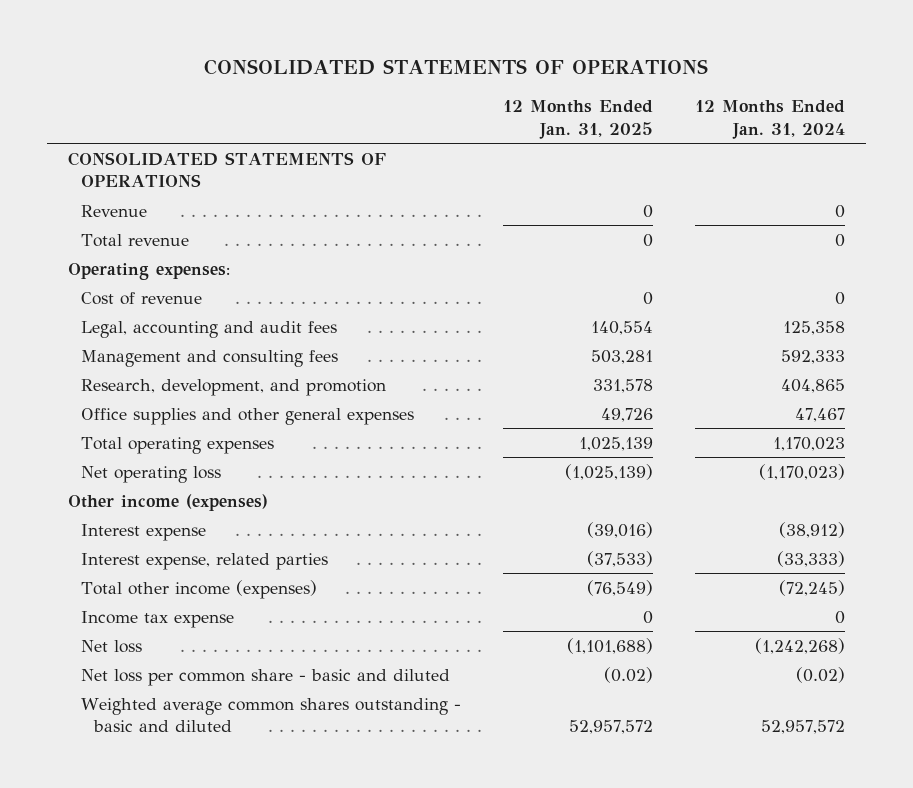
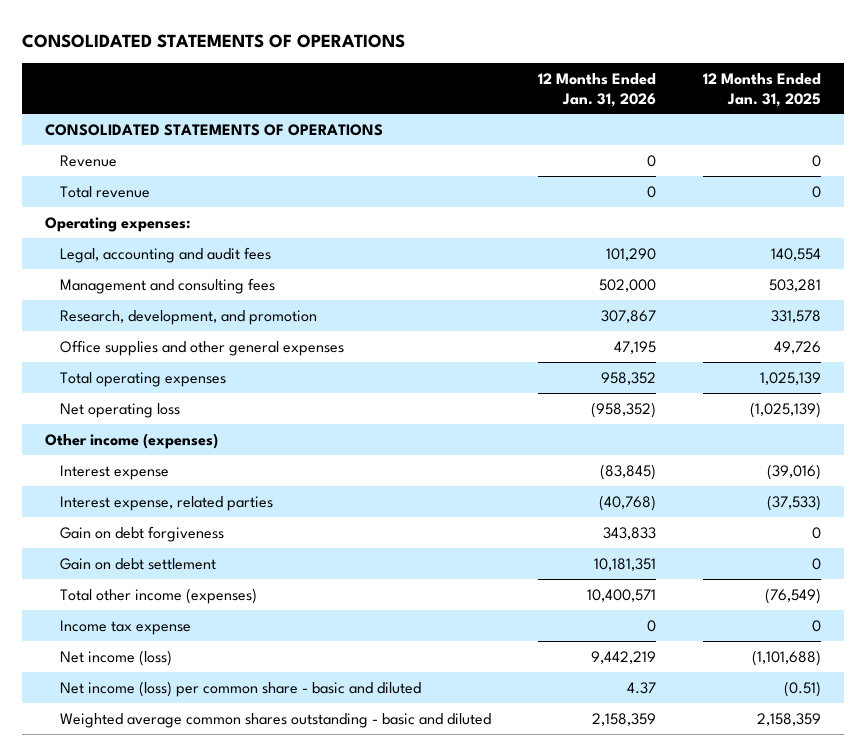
- | 12 Months Ended Jan. 31, 2025 | 12 Months Ended Jan. 31, 2024
+ | 12 Months Ended Jan. 31, 2026 | 12 Months Ended Jan. 31, 2025
- Cost of revenue | 0 | 0
+ Gain on debt forgiveness | 343,833 | 0
+ Gain on debt settlement | 10,181,351 | 0
- Net loss | (1,101,688) | (1,242,268)
- Net loss per common share - basic and diluted | (0.02) | (0.02)
- Weighted average common shares outstanding - basic and diluted | 52,957,572 | 52,957,572
+ Net income (loss) | 9,442,219 | (1,101,688)
+ Net income (loss) per common share - basic and diluted | 4.37 | (0.51)
+ Weighted average common shares outstanding - basic and diluted | 2,158,359 | 2,158,359

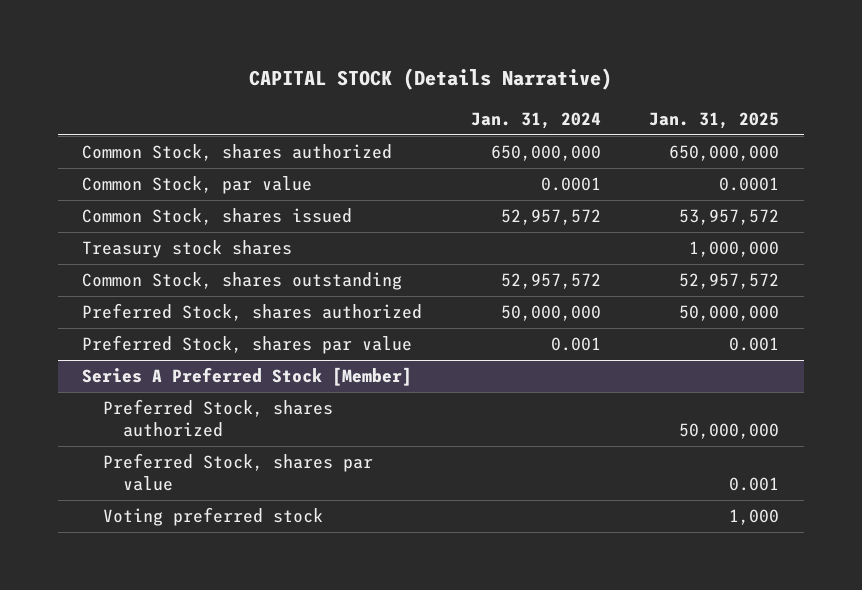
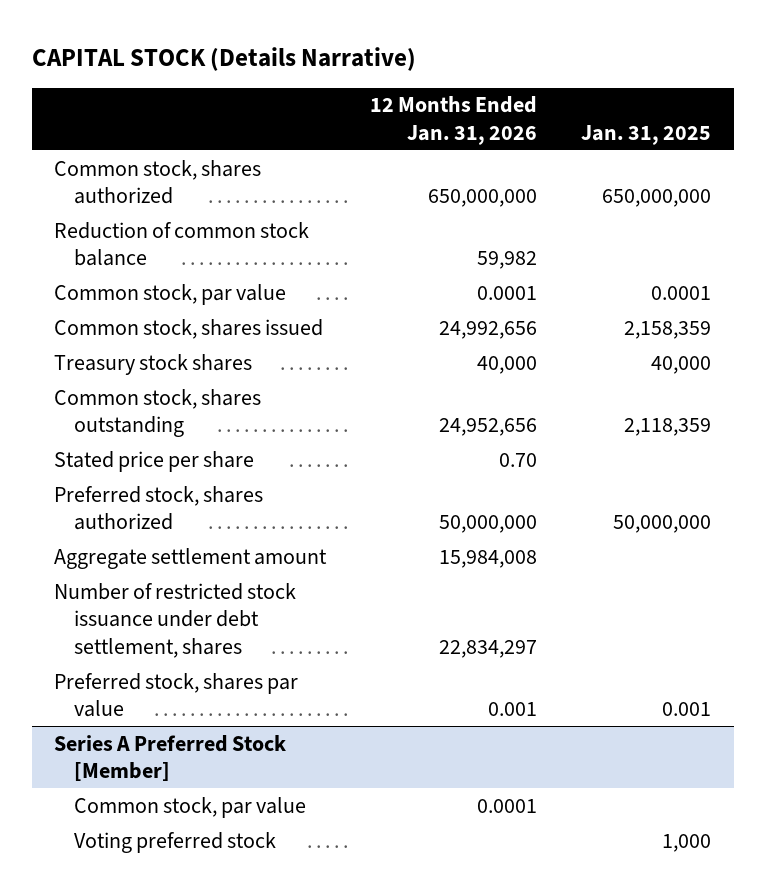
- | Jan. 31, 2024 | Jan. 31, 2025
+ | 12 Months Ended Jan. 31, 2026 | Jan. 31, 2025
- Common Stock, shares authorized | 650,000,000 | 650,000,000
- Common Stock, par value | 0.0001 | 0.0001
- Common Stock, shares issued | 52,957,572 | 53,957,572
- Treasury stock shares | | 1,000,000
- Common Stock, shares outstanding | 52,957,572 | 52,957,572
- Preferred Stock, shares authorized | 50,000,000 | 50,000,000
- Preferred Stock, shares par value | 0.001 | 0.001
+ Common stock, shares authorized | 650,000,000 | 650,000,000
+ Reduction of common stock balance | 59,982 |
+ Common stock, par value | 0.0001 | 0.0001
+ Common stock, shares issued | 24,992,656 | 2,158,359
+ Treasury stock shares | 40,000 | 40,000
+ Common stock, shares outstanding | 24,952,656 | 2,118,359
+ Stated price per share | 0.70 |
+ Preferred stock, shares authorized | 50,000,000 | 50,000,000
+ Aggregate settlement amount | 15,984,008 |
+ Number of restricted stock issuance under debt settlement, shares | 22,834,297 |
+ Preferred stock, shares par value | 0.001 | 0.001
@ Series A Preferred Stock [Member]
- Preferred Stock, shares authorized | | 50,000,000
- Preferred Stock, shares par value | | 0.001
+ Common stock, par value | 0.0001 |

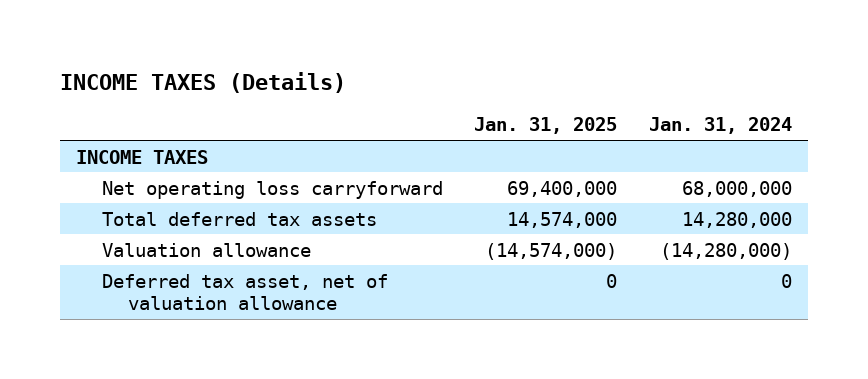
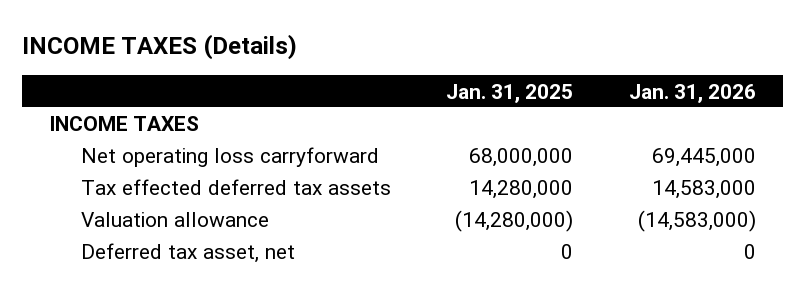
- | Jan. 31, 2025 | Jan. 31, 2024
+ | Jan. 31, 2025 | Jan. 31, 2026
- Net operating loss carryforward | 69,400,000 | 68,000,000
- Total deferred tax assets | 14,574,000 | 14,280,000
- Valuation allowance | (14,574,000) | (14,280,000)
- Deferred tax asset, net of valuation allowance | 0 | 0
+ Net operating loss carryforward | 68,000,000 | 69,445,000
+ Tax effected deferred tax assets | 14,280,000 | 14,583,000
+ Valuation allowance | (14,280,000) | (14,583,000)
+ Deferred tax asset, net | 0 | 0

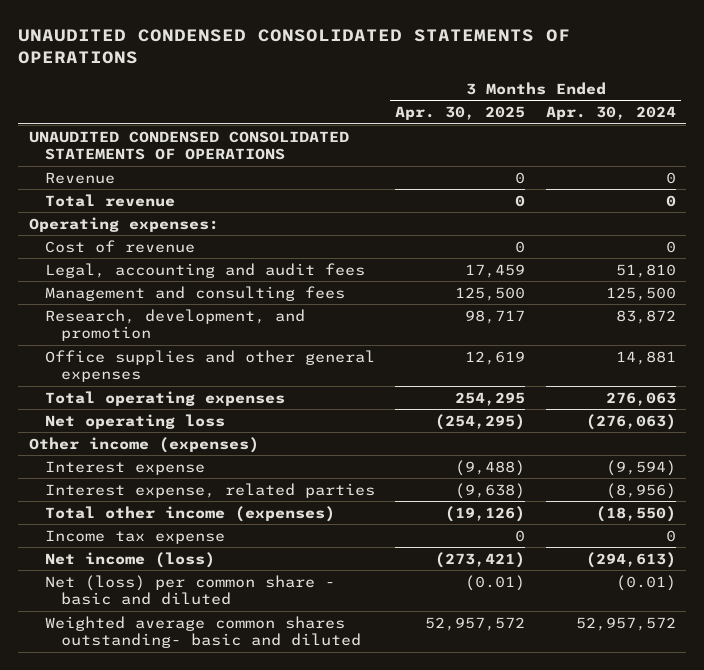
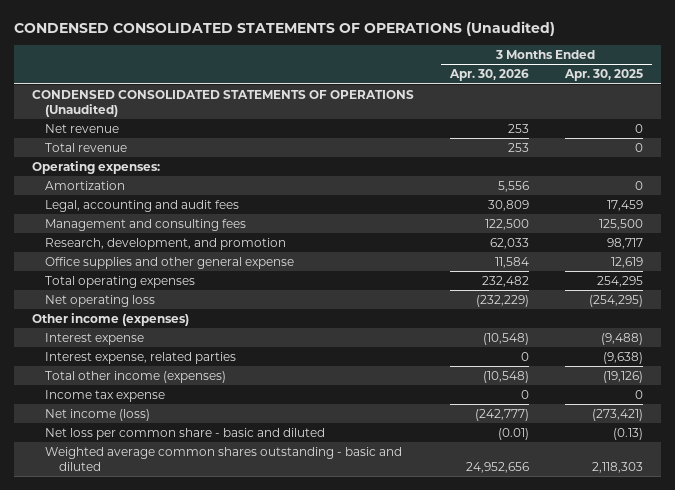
- UNAUDITED CONDENSED CONSOLIDATED STATEMENTS OF OPERATIONS
+ CONDENSED CONSOLIDATED STATEMENTS OF OPERATIONS (Unaudited)
- | 3 Months Ended Apr. 30, 2025 | 3 Months Ended Apr. 30, 2024
+ | 3 Months Ended Apr. 30, 2026 | 3 Months Ended Apr. 30, 2025
- UNAUDITED CONDENSED CONSOLIDATED STATEMENTS OF OPERATIONS
- Revenue | 0 | 0
+ CONDENSED CONSOLIDATED STATEMENTS OF OPERATIONS (Unaudited)
+ Net revenue | 253 | 0
- Cost of revenue | 0 | 0
+ Amortization | 5,556 | 0
- Office supplies and other general expenses | 12,619 | 14,881
+ Office supplies and other general expense | 11,584 | 12,619
- Net (loss) per common share - basic and diluted | (0.01) | (0.01)
- Weighted average common shares outstanding- basic and diluted | 52,957,572 | 52,957,572
+ Net loss per common share - basic and diluted | (0.01) | (0.13)
+ Weighted average common shares outstanding - basic and diluted | 24,952,656 | 2,118,303

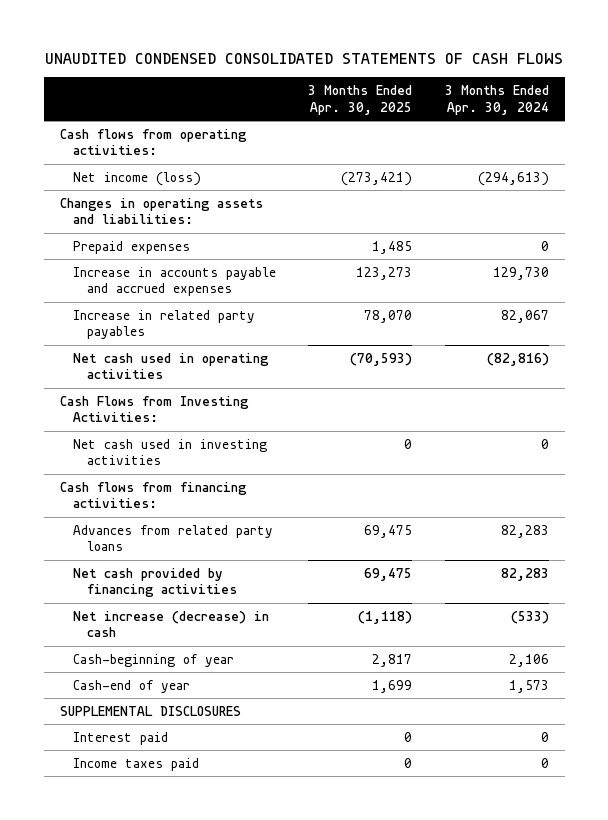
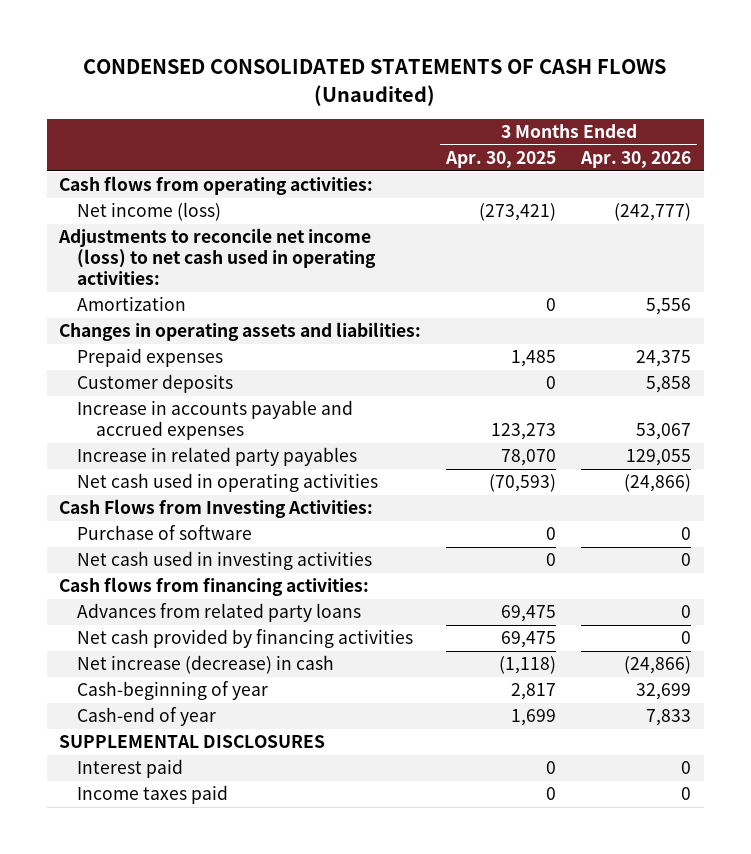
- UNAUDITED CONDENSED CONSOLIDATED STATEMENTS OF CASH FLOWS
+ CONDENSED CONSOLIDATED STATEMENTS OF CASH FLOWS (Unaudited)
- | 3 Months Ended Apr. 30, 2025 | 3 Months Ended Apr. 30, 2024
+ | 3 Months Ended Apr. 30, 2025 | 3 Months Ended Apr. 30, 2026
+ Adjustments to reconcile net income (loss) to net cash used in operating activities:
+ Amortization | 0 | 5,556
+ Customer deposits | 0 | 5,858
+ Purchase of software | 0 | 0

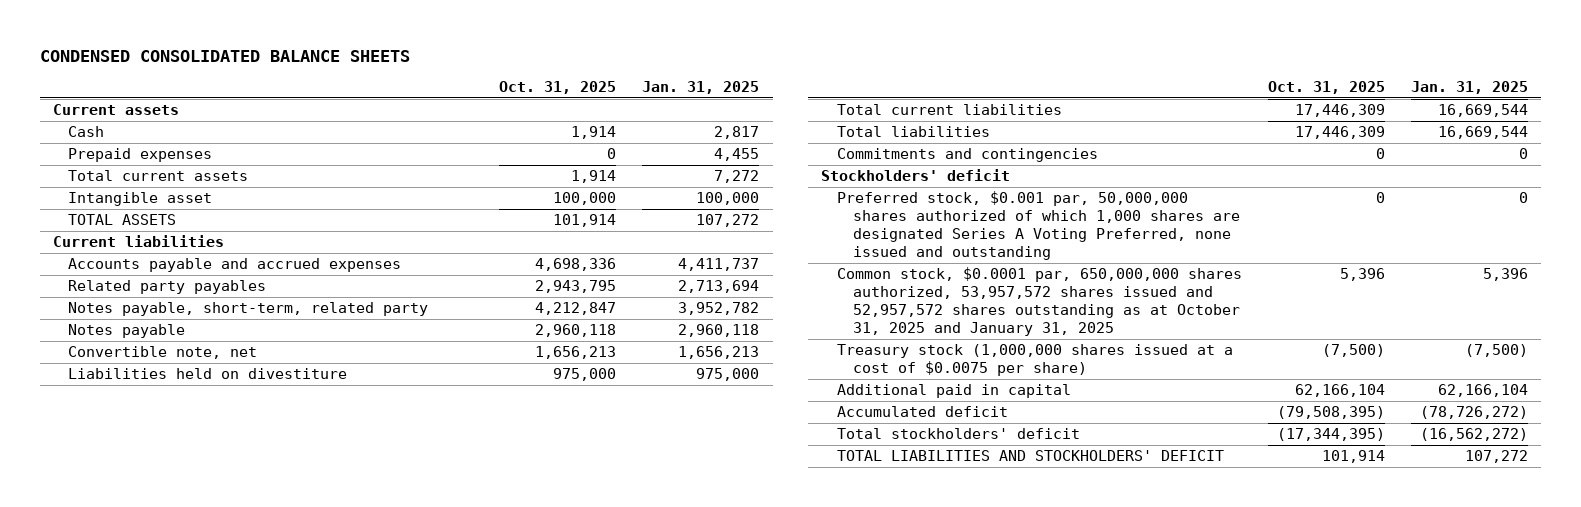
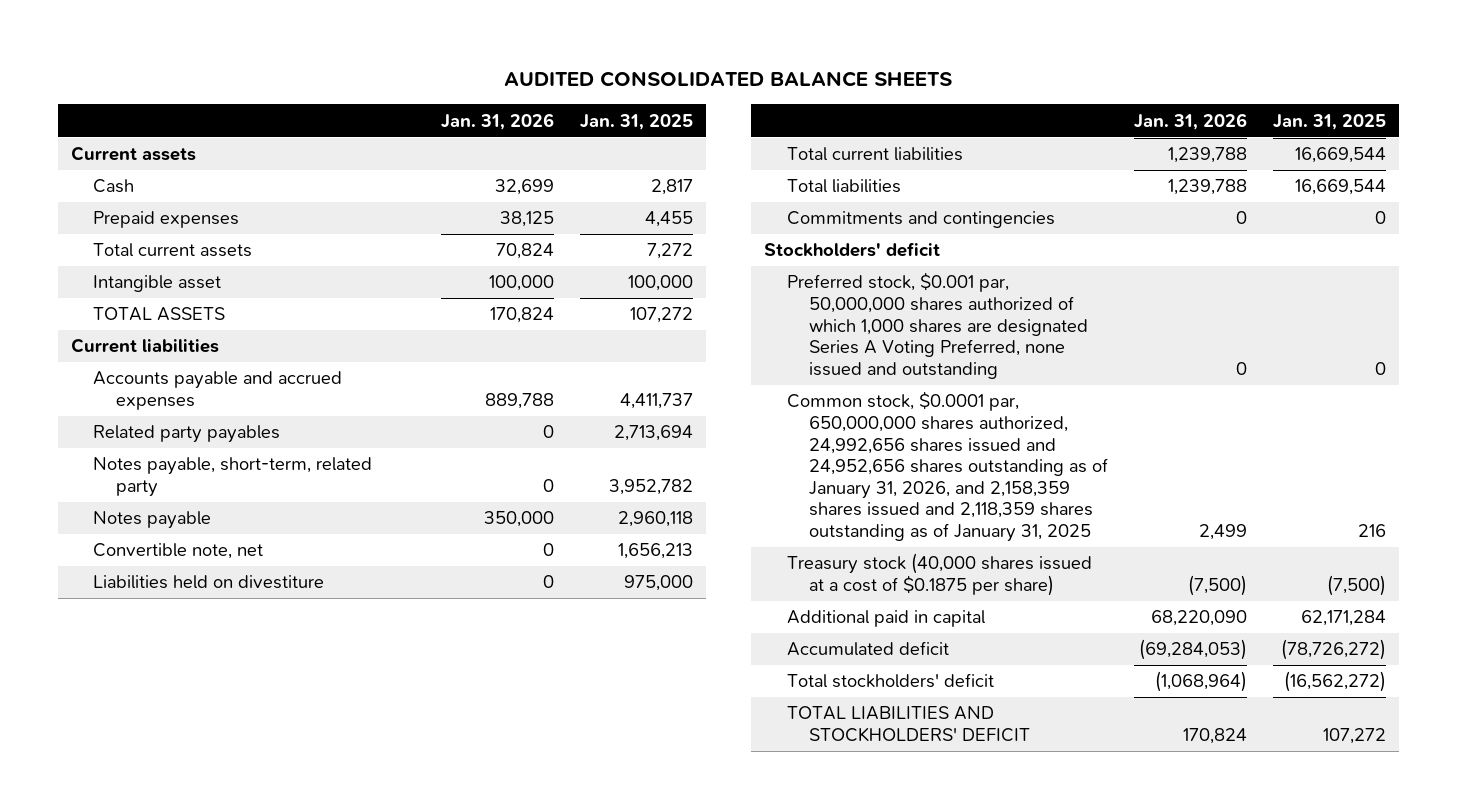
- CONDENSED CONSOLIDATED BALANCE SHEETS
+ AUDITED CONSOLIDATED BALANCE SHEETS
- | Oct. 31, 2025 | Jan. 31, 2025
+ | Jan. 31, 2026 | Jan. 31, 2025
- Common stock, $0.0001 par, 650,000,000 shares authorized, 53,957,572 shares issued and 52,957,572 shares outstanding as at October 31, 2025 and January 31, 2025 | 5,396 | 5,396
- Treasury stock (1,000,000 shares issued at a cost of $0.0075 per share) | (7,500) | (7,500)
- Additional paid in capital | 62,166,104 | 62,166,104
+ Common stock, $0.0001 par, 650,000,000 shares authorized, 24,992,656 shares issued and 24,952,656 shares outstanding as of January 31, 2026, and 2,158,359 shares issued and 2,118,359 shares outstanding as of January 31, 2025 | 2,499 | 216
+ Treasury stock (40,000 shares issued at a cost of $0.1875 per share) | (7,500) | (7,500)
+ Additional paid in capital | 68,220,090 | 62,171,284

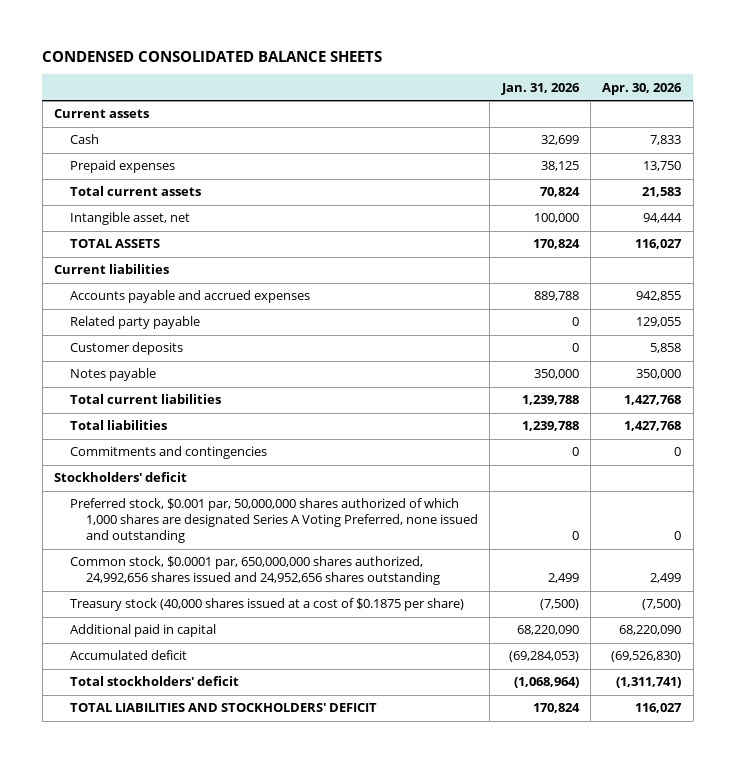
- AUDITED CONSOLIDATED BALANCE SHEETS
+ CONDENSED CONSOLIDATED BALANCE SHEETS
- | Jan. 31, 2026 | Jan. 31, 2025
+ | Jan. 31, 2026 | Apr. 30, 2026
- Intangible asset | 100,000 | 100,000
+ Intangible asset, net | 100,000 | 94,444
- Related party payables | 0 | 2,713,694
- Notes payable, short-term, related party | 0 | 3,952,782
+ Related party payable | 0 | 129,055
+ Customer deposits | 0 | 5,858
- Convertible note, net | 0 | 1,656,213
- Liabilities held on divestiture | 0 | 975,000
- Common stock, $0.0001 par, 650,000,000 shares authorized, 24,992,656 shares issued and 24,952,656 shares outstanding as of January 31, 2026, and 2,158,359 shares issued and 2,118,359 shares outstanding as of January 31, 2025 | 2,499 | 216
+ Common stock, $0.0001 par, 650,000,000 shares authorized, 24,992,656 shares issued and 24,952,656 shares outstanding | 2,499 | 2,499

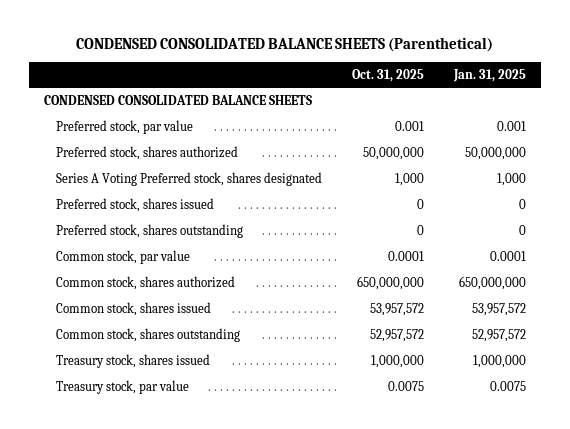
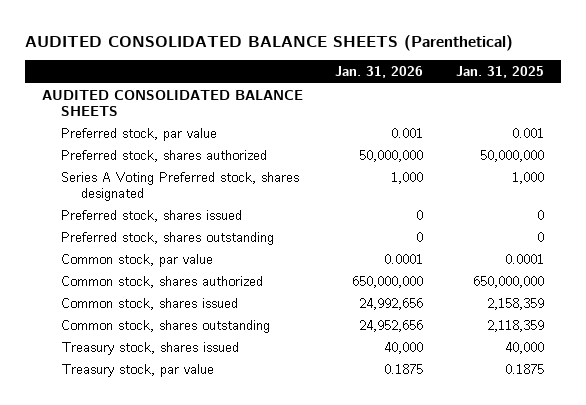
- CONDENSED CONSOLIDATED BALANCE SHEETS (Parenthetical)
+ AUDITED CONSOLIDATED BALANCE SHEETS (Parenthetical)
- | Oct. 31, 2025 | Jan. 31, 2025
+ | Jan. 31, 2026 | Jan. 31, 2025
- CONDENSED CONSOLIDATED BALANCE SHEETS
+ AUDITED CONSOLIDATED BALANCE SHEETS
- Common stock, shares issued | 53,957,572 | 53,957,572
- Common stock, shares outstanding | 52,957,572 | 52,957,572
- Treasury stock, shares issued | 1,000,000 | 1,000,000
- Treasury stock, par value | 0.0075 | 0.0075
+ Common stock, shares issued | 24,992,656 | 2,158,359
+ Common stock, shares outstanding | 24,952,656 | 2,118,359
+ Treasury stock, shares issued | 40,000 | 40,000
+ Treasury stock, par value | 0.1875 | 0.1875

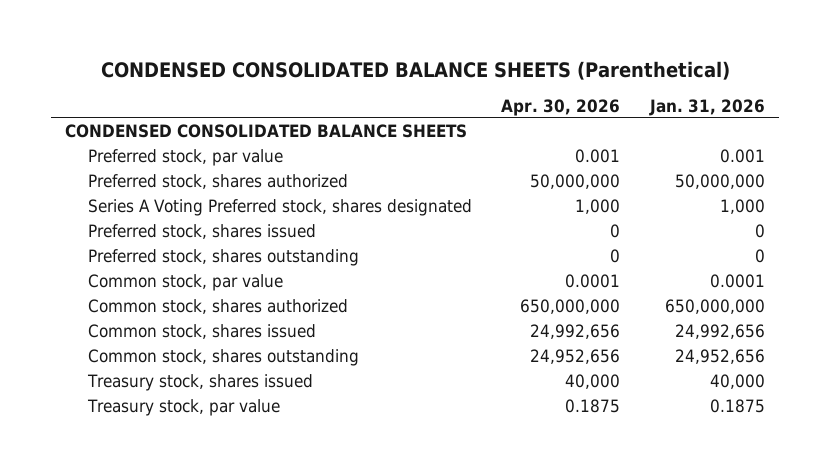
- AUDITED CONSOLIDATED BALANCE SHEETS (Parenthetical)
+ CONDENSED CONSOLIDATED BALANCE SHEETS (Parenthetical)
- | Jan. 31, 2026 | Jan. 31, 2025
+ | Apr. 30, 2026 | Jan. 31, 2026
- AUDITED CONSOLIDATED BALANCE SHEETS
+ CONDENSED CONSOLIDATED BALANCE SHEETS

